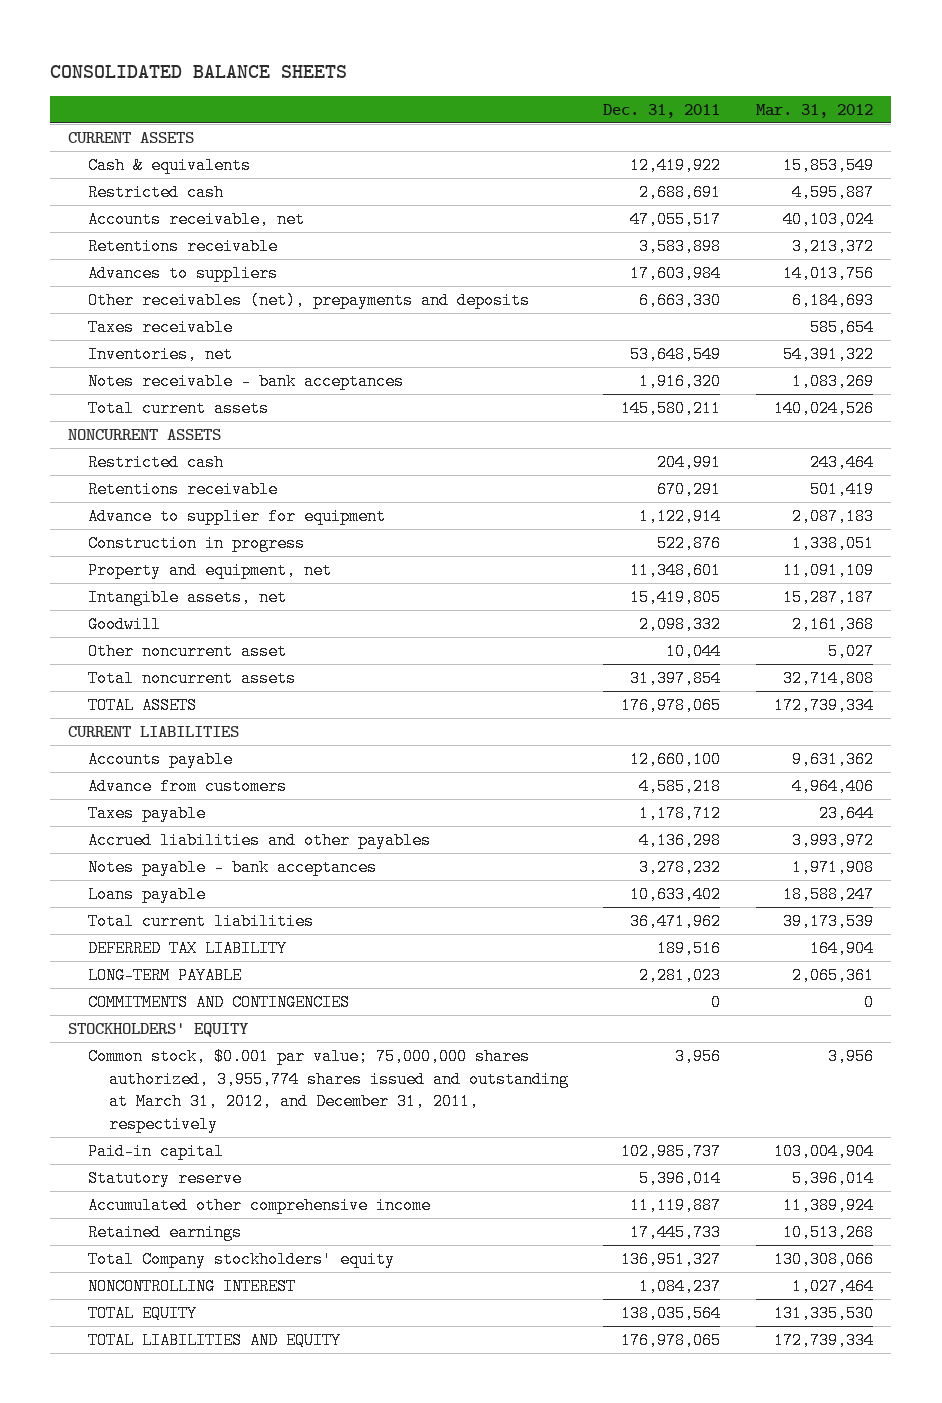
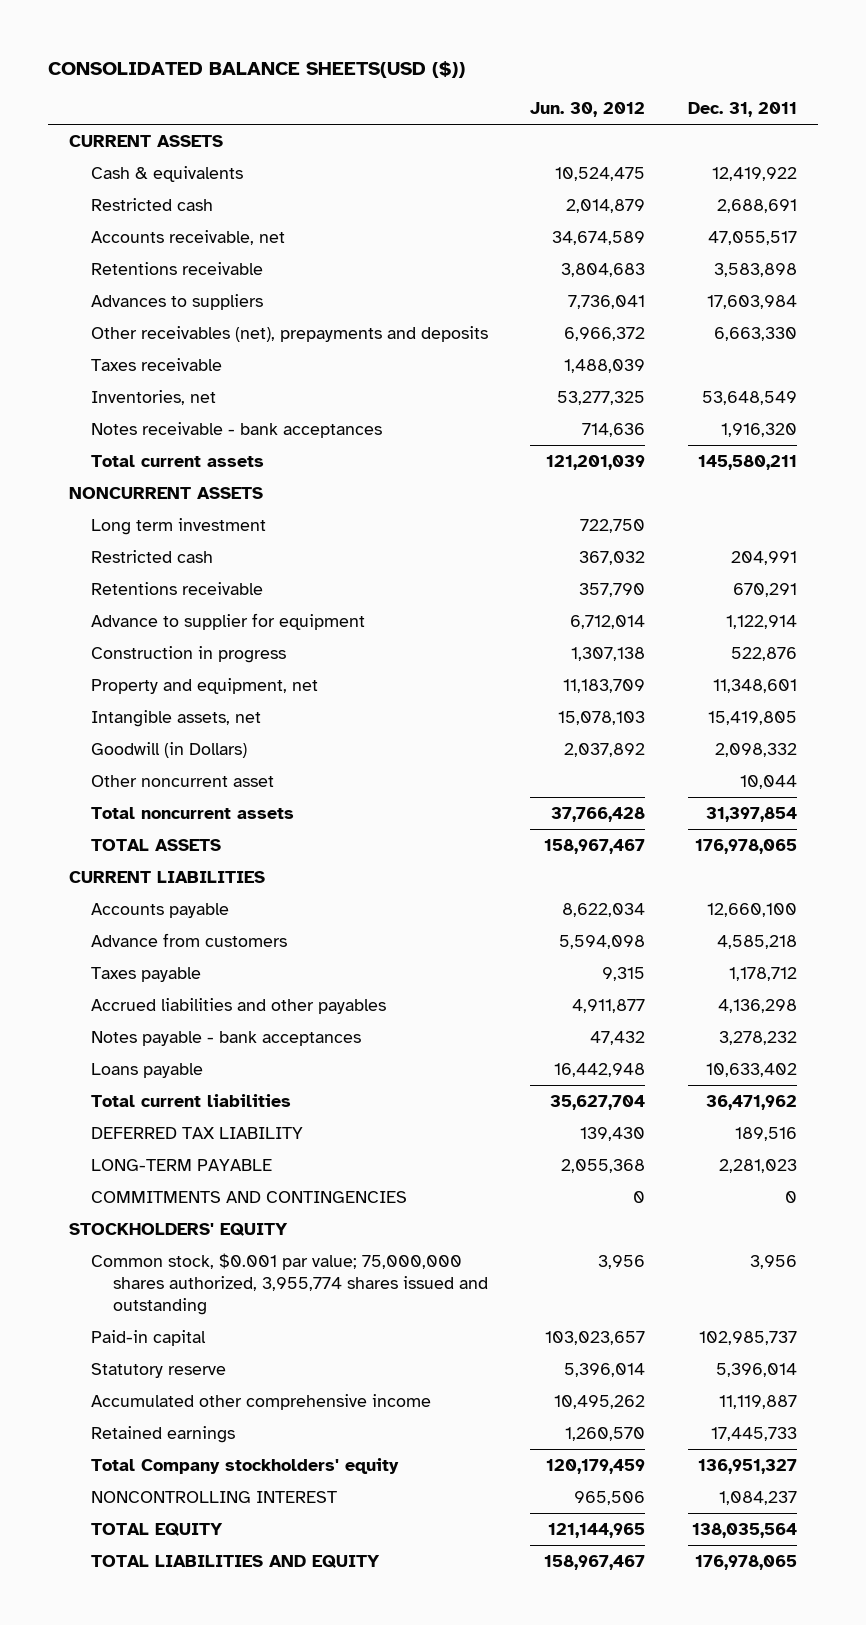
- CONSOLIDATED BALANCE SHEETS
+ CONSOLIDATED BALANCE SHEETS(USD ($))
- | Dec. 31, 2011 | Mar. 31, 2012
+ | Jun. 30, 2012 | Dec. 31, 2011
+ Long term investment | 722,750 |
- Goodwill | 2,098,332 | 2,161,368
+ Goodwill (in Dollars) | 2,037,892 | 2,098,332
- Common stock, $0.001 par value; 75,000,000 shares authorized, 3,955,774 shares issued and outstanding at March 31, 2012, and December 31, 2011, respectively | 3,956 | 3,956
+ Common stock, $0.001 par value; 75,000,000 shares authorized, 3,955,774 shares issued and outstanding | 3,956 | 3,956

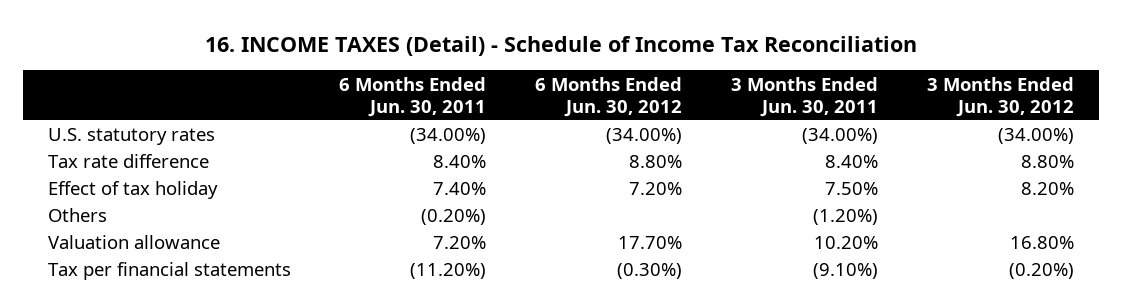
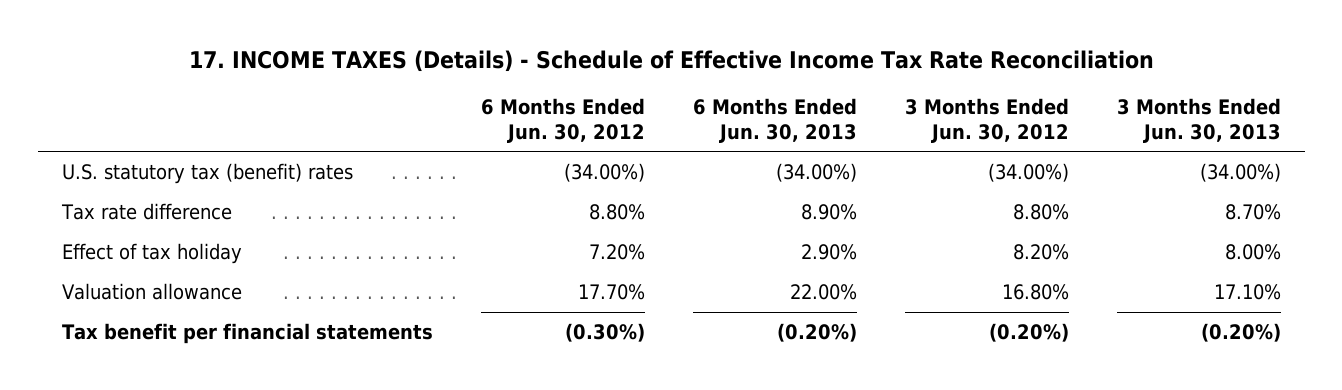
- 16. INCOME TAXES (Detail) - Schedule of Income Tax Reconciliation
+ 17. INCOME TAXES (Details) - Schedule of Effective Income Tax Rate Reconciliation
- | 6 Months Ended Jun. 30, 2011 | 6 Months Ended Jun. 30, 2012 | 3 Months Ended Jun. 30, 2011 | 3 Months Ended Jun. 30, 2012
+ | 6 Months Ended Jun. 30, 2012 | 6 Months Ended Jun. 30, 2013 | 3 Months Ended Jun. 30, 2012 | 3 Months Ended Jun. 30, 2013
- U.S. statutory rates | (34.00%) | (34.00%) | (34.00%) | (34.00%)
+ U.S. statutory tax (benefit) rates | (34.00%) | (34.00%) | (34.00%) | (34.00%)
- Others | (0.20%) | | (1.20%) |
- Tax per financial statements | (11.20%) | (0.30%) | (9.10%) | (0.20%)
+ Tax benefit per financial statements | (0.30%) | (0.20%) | (0.20%) | (0.20%)

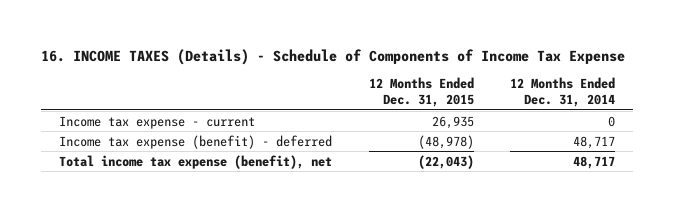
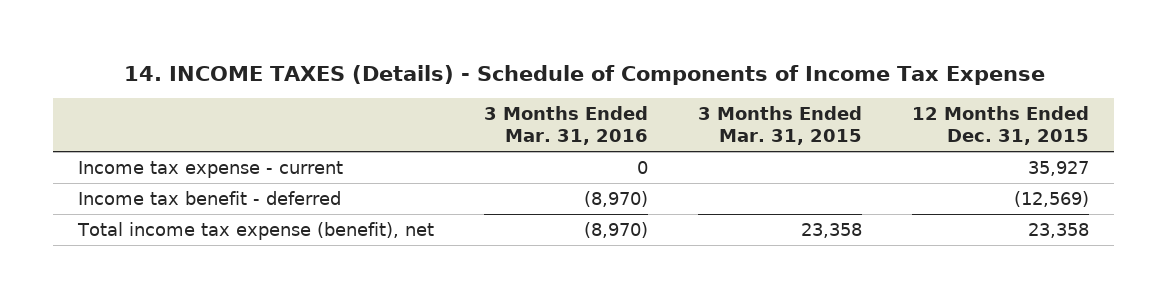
- 16. INCOME TAXES (Details) - Schedule of Components of Income Tax Expense
+ 14. INCOME TAXES (Details) - Schedule of Components of Income Tax Expense
- | 12 Months Ended Dec. 31, 2015 | 12 Months Ended Dec. 31, 2014
+ | 3 Months Ended Mar. 31, 2016 | 3 Months Ended Mar. 31, 2015 | 12 Months Ended Dec. 31, 2015
- Income tax expense - current | 26,935 | 0
- Income tax expense (benefit) - deferred | (48,978) | 48,717
- Total income tax expense (benefit), net | (22,043) | 48,717
+ Income tax expense - current | 0 | | 35,927
+ Income tax benefit - deferred | (8,970) | | (12,569)
+ Total income tax expense (benefit), net | (8,970) | 23,358 | 23,358

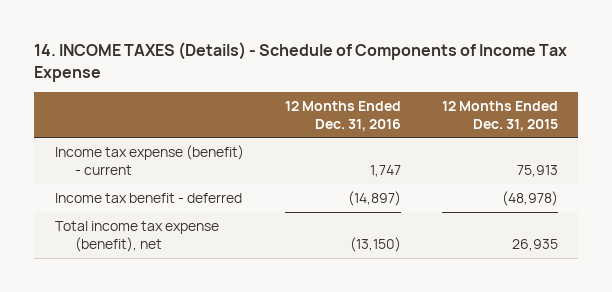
- | 3 Months Ended Mar. 31, 2016 | 3 Months Ended Mar. 31, 2015 | 12 Months Ended Dec. 31, 2015
+ | 12 Months Ended Dec. 31, 2016 | 12 Months Ended Dec. 31, 2015
- Income tax expense - current | 0 | | 35,927
- Income tax benefit - deferred | (8,970) | | (12,569)
- Total income tax expense (benefit), net | (8,970) | 23,358 | 23,358
+ Income tax expense (benefit) - current | 1,747 | 75,913
+ Income tax benefit - deferred | (14,897) | (48,978)
+ Total income tax expense (benefit), net | (13,150) | 26,935

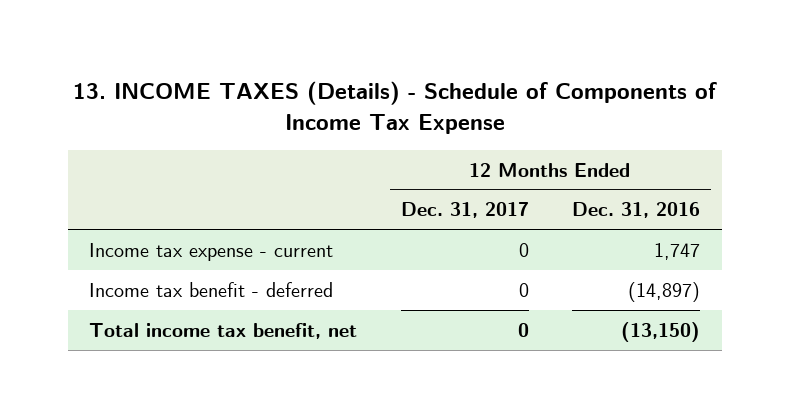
- 14. INCOME TAXES (Details) - Schedule of Components of Income Tax Expense
+ 13. INCOME TAXES (Details) - Schedule of Components of Income Tax Expense
- | 12 Months Ended Dec. 31, 2016 | 12 Months Ended Dec. 31, 2015
+ | 12 Months Ended Dec. 31, 2017 | 12 Months Ended Dec. 31, 2016
- Income tax expense (benefit) - current | 1,747 | 75,913
+ Income tax expense - current | 0 | 1,747
- Total income tax expense (benefit), net | (13,150) | 26,935
+ Total income tax benefit, net | 0 | (13,150)

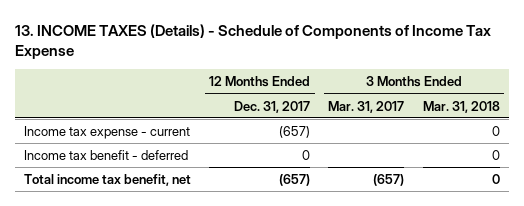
- | 12 Months Ended Dec. 31, 2017 | 12 Months Ended Dec. 31, 2016
+ | 12 Months Ended Dec. 31, 2017 | 3 Months Ended Mar. 31, 2017 | 3 Months Ended Mar. 31, 2018
- Income tax expense - current | 0 | 1,747
+ Income tax expense - current | (657) | | 0
- Total income tax benefit, net | 0 | (13,150)
+ Total income tax benefit, net | (657) | (657) | 0

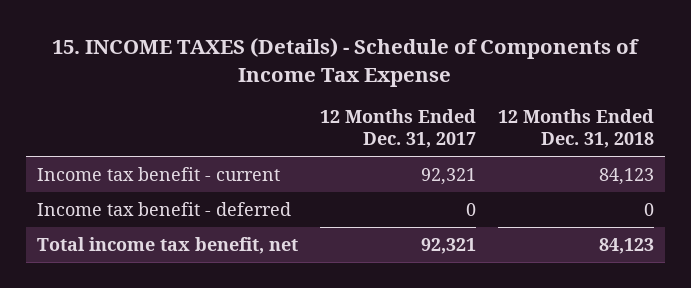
- 13. INCOME TAXES (Details) - Schedule of Components of Income Tax Expense
+ 15. INCOME TAXES (Details) - Schedule of Components of Income Tax Expense
- | 12 Months Ended Dec. 31, 2017 | 3 Months Ended Mar. 31, 2017 | 3 Months Ended Mar. 31, 2018
+ | 12 Months Ended Dec. 31, 2017 | 12 Months Ended Dec. 31, 2018
- Income tax expense - current | (657) | | 0
+ Income tax benefit - current | 92,321 | 84,123
- Total income tax benefit, net | (657) | (657) | 0
+ Total income tax benefit, net | 92,321 | 84,123

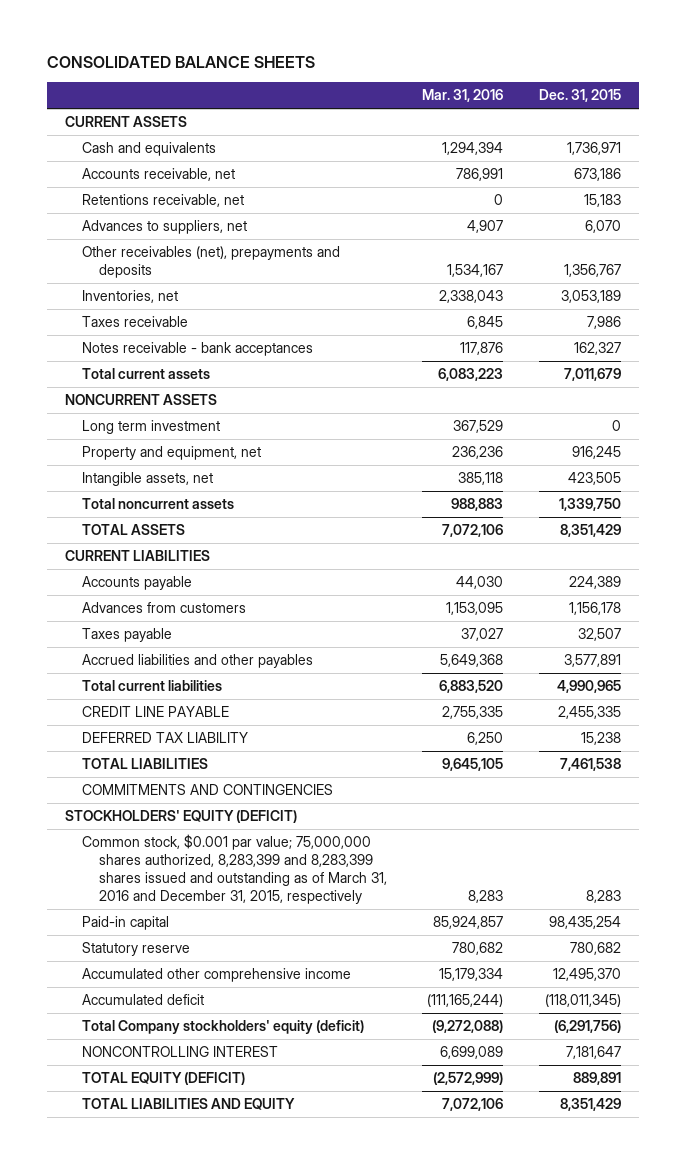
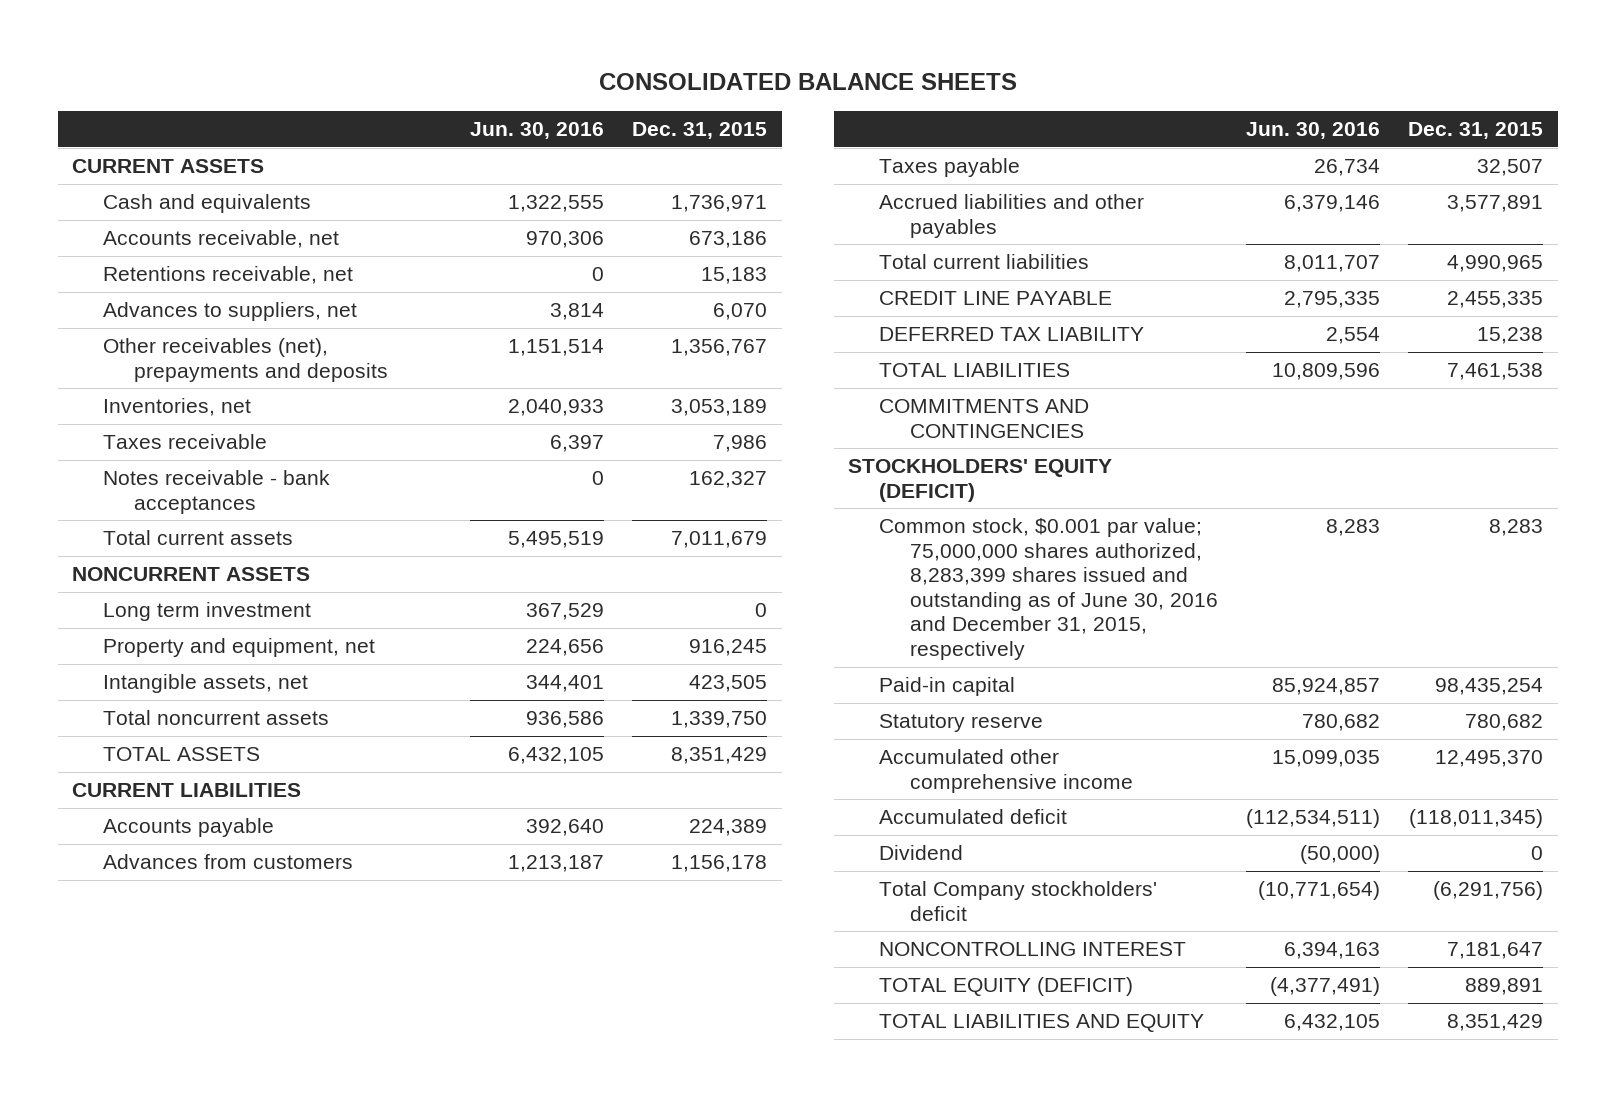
- | Mar. 31, 2016 | Dec. 31, 2015
+ | Jun. 30, 2016 | Dec. 31, 2015
- Common stock, $0.001 par value; 75,000,000 shares authorized, 8,283,399 and 8,283,399 shares issued and outstanding as of March 31, 2016 and December 31, 2015, respectively | 8,283 | 8,283
+ Common stock, $0.001 par value; 75,000,000 shares authorized, 8,283,399 shares issued and outstanding as of June 30, 2016 and December 31, 2015, respectively | 8,283 | 8,283
- Total Company stockholders' equity (deficit) | (9,272,088) | (6,291,756)
+ Dividend | (50,000) | 0
+ Total Company stockholders' deficit | (10,771,654) | (6,291,756)

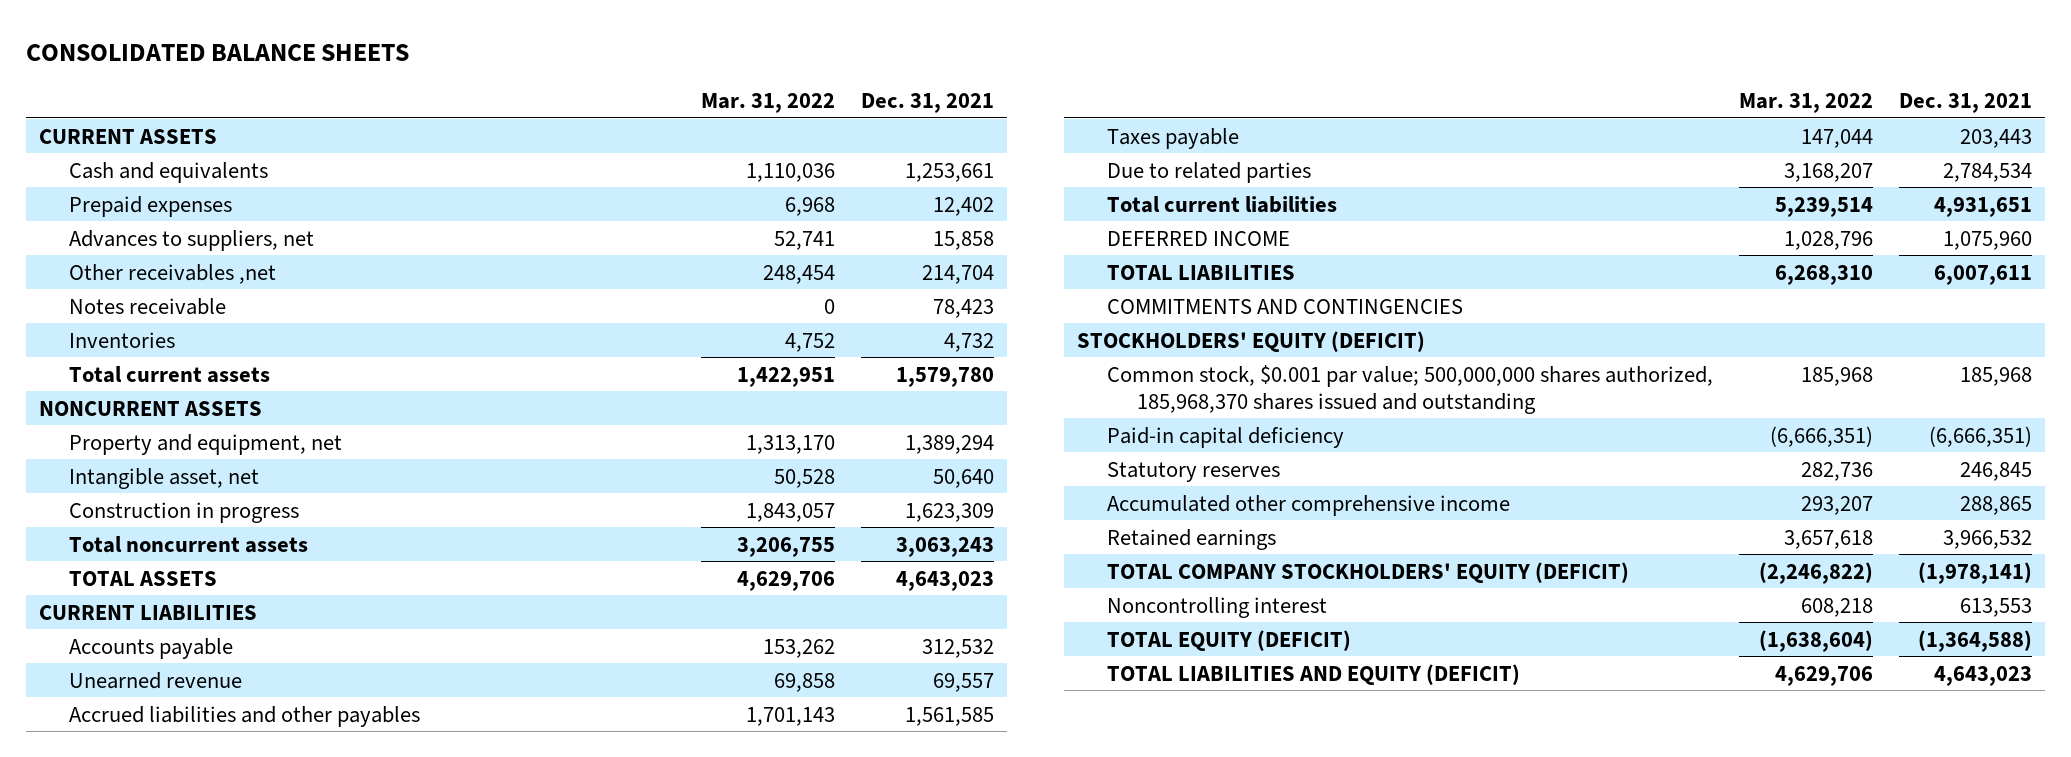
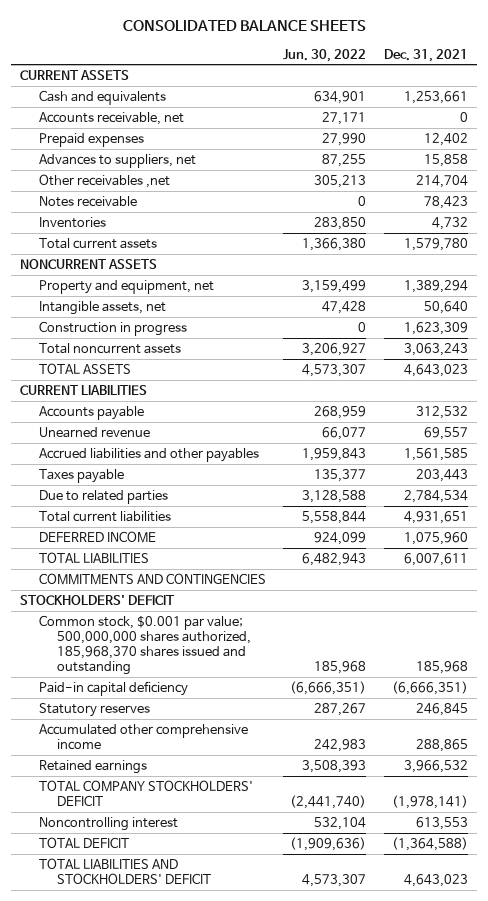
- | Mar. 31, 2022 | Dec. 31, 2021
+ | Jun. 30, 2022 | Dec. 31, 2021
+ Accounts receivable, net | 27,171 | 0
- Intangible asset, net | 50,528 | 50,640
+ Intangible assets, net | 47,428 | 50,640
- STOCKHOLDERS' EQUITY (DEFICIT)
+ STOCKHOLDERS' DEFICIT
- TOTAL COMPANY STOCKHOLDERS' EQUITY (DEFICIT) | (2,246,822) | (1,978,141)
+ TOTAL COMPANY STOCKHOLDERS' DEFICIT | (2,441,740) | (1,978,141)
- TOTAL EQUITY (DEFICIT) | (1,638,604) | (1,364,588)
- TOTAL LIABILITIES AND EQUITY (DEFICIT) | 4,629,706 | 4,643,023
+ TOTAL DEFICIT | (1,909,636) | (1,364,588)
+ TOTAL LIABILITIES AND STOCKHOLDERS' DEFICIT | 4,573,307 | 4,643,023

